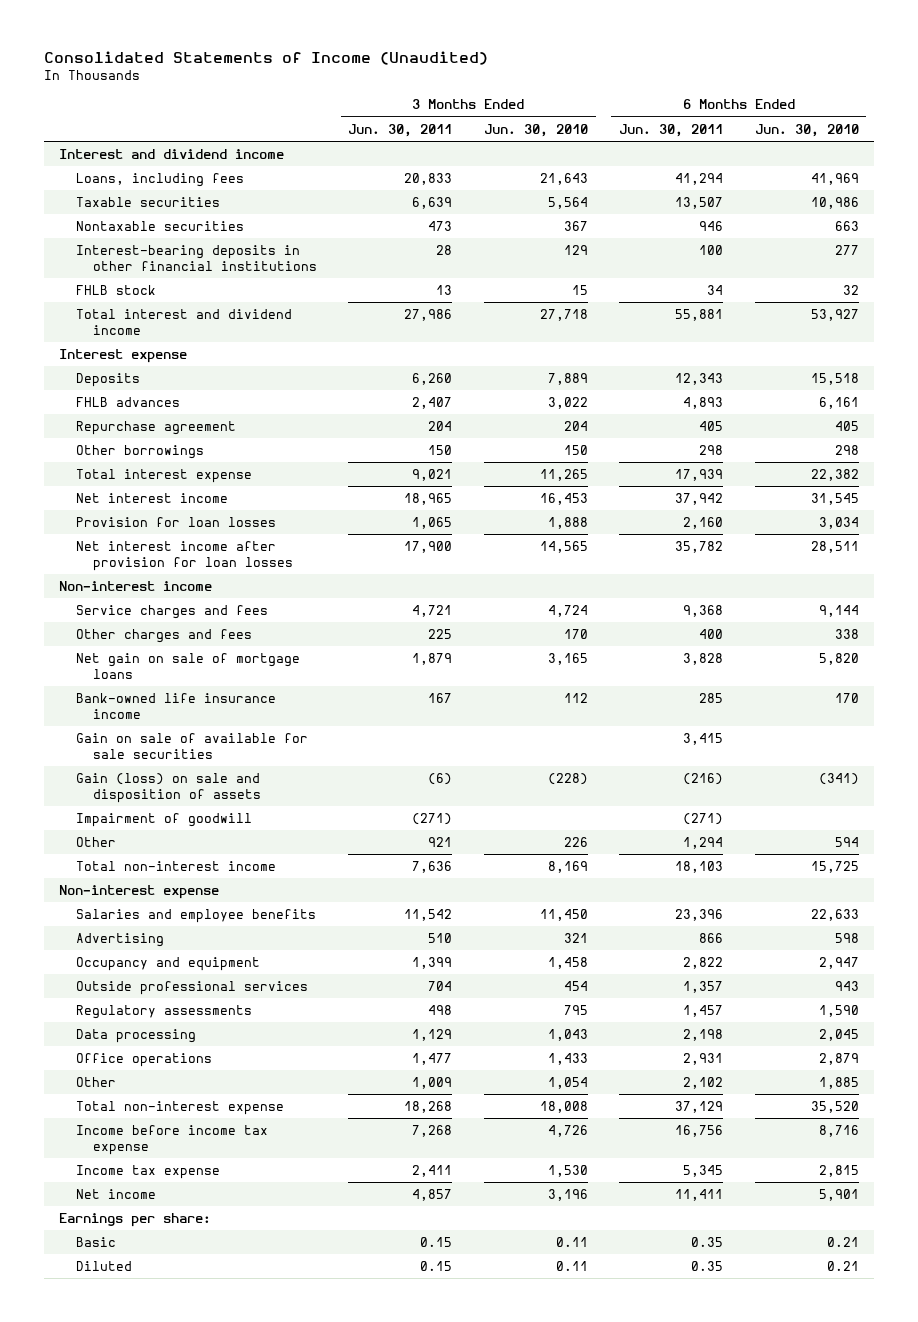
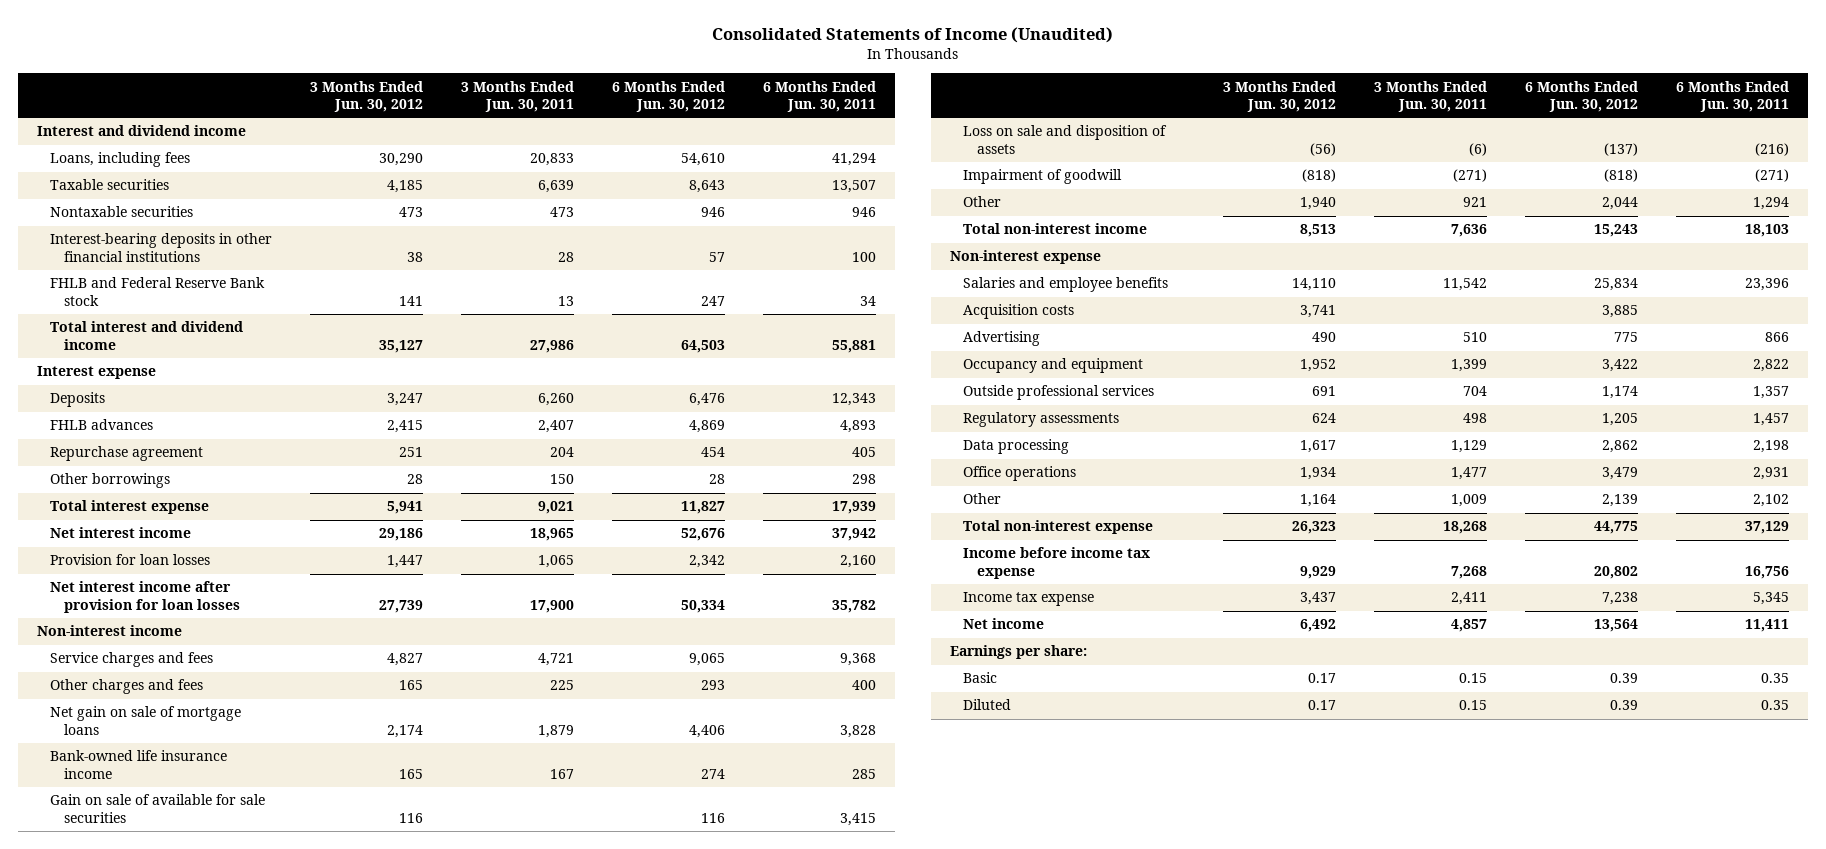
- | 3 Months Ended Jun. 30, 2011 | 3 Months Ended Jun. 30, 2010 | 6 Months Ended Jun. 30, 2011 | 6 Months Ended Jun. 30, 2010
+ | 3 Months Ended Jun. 30, 2012 | 3 Months Ended Jun. 30, 2011 | 6 Months Ended Jun. 30, 2012 | 6 Months Ended Jun. 30, 2011
- FHLB stock | 13 | 15 | 34 | 32
+ FHLB and Federal Reserve Bank stock | 141 | 13 | 247 | 34
- Gain (loss) on sale and disposition of assets | (6) | (228) | (216) | (341)
+ Loss on sale and disposition of assets | (56) | (6) | (137) | (216)
+ Acquisition costs | 3,741 | | 3,885 |

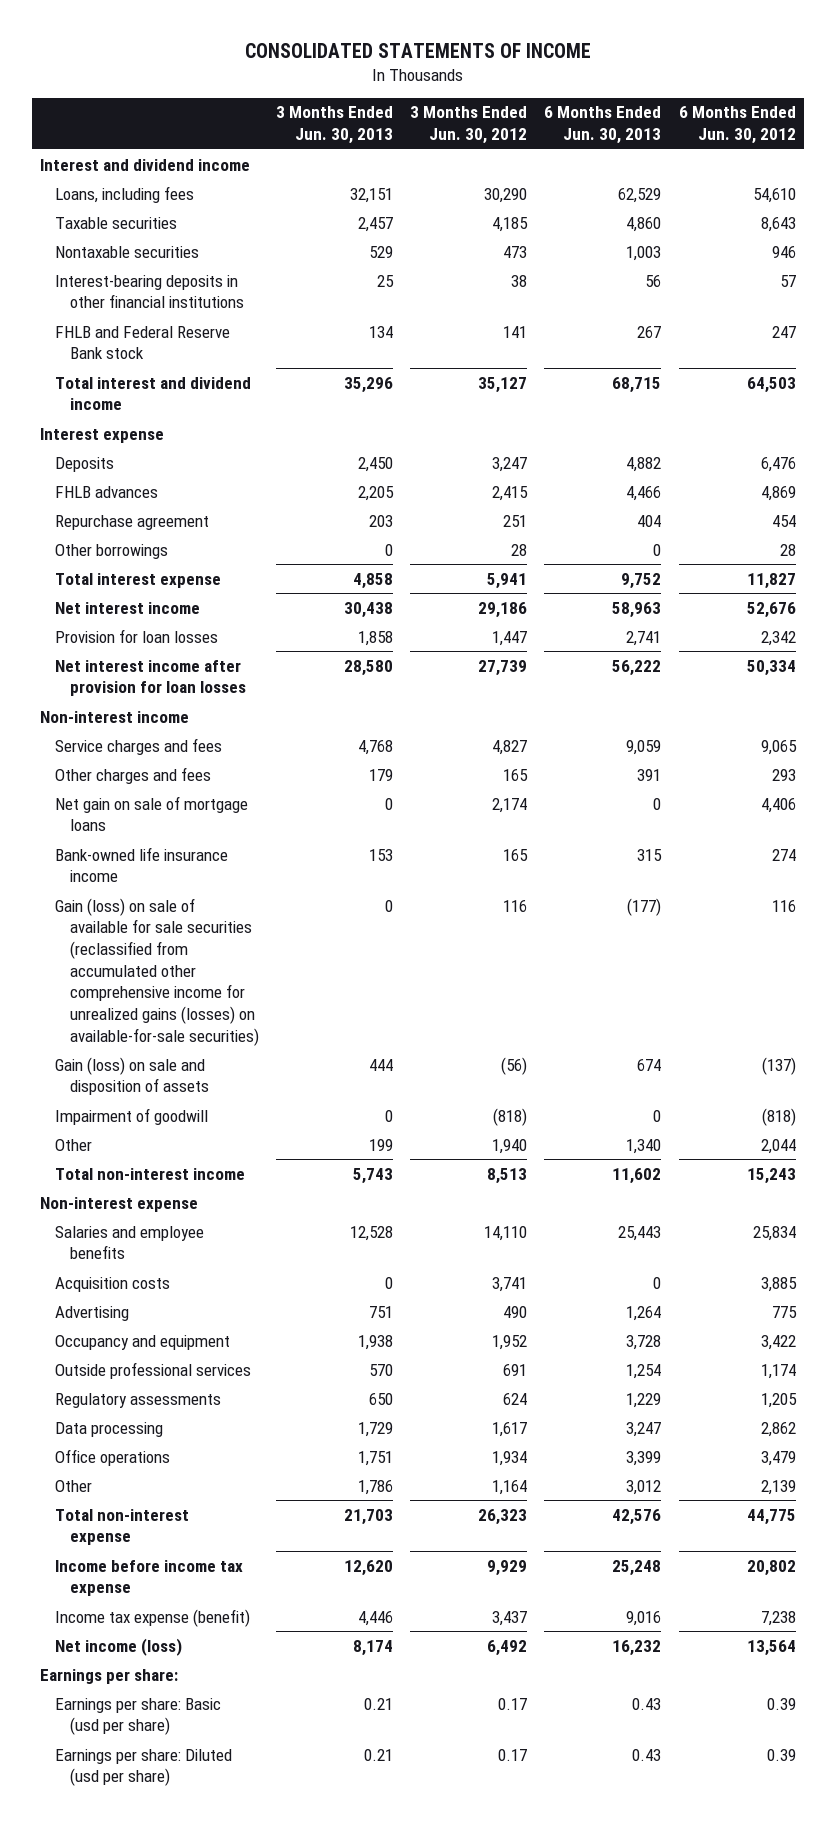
- Consolidated Statements of Income (Unaudited)
+ CONSOLIDATED STATEMENTS OF INCOME
- | 3 Months Ended Jun. 30, 2012 | 3 Months Ended Jun. 30, 2011 | 6 Months Ended Jun. 30, 2012 | 6 Months Ended Jun. 30, 2011
+ | 3 Months Ended Jun. 30, 2013 | 3 Months Ended Jun. 30, 2012 | 6 Months Ended Jun. 30, 2013 | 6 Months Ended Jun. 30, 2012
- Gain on sale of available for sale securities | 116 | | 116 | 3,415
- Loss on sale and disposition of assets | (56) | (6) | (137) | (216)
+ Gain (loss) on sale of available for sale securities (reclassified from accumulated other comprehensive income for unrealized gains (losses) on available-for-sale securities) | 0 | 116 | (177) | 116
+ Gain (loss) on sale and disposition of assets | 444 | (56) | 674 | (137)
- Income tax expense | 3,437 | 2,411 | 7,238 | 5,345
- Net income | 6,492 | 4,857 | 13,564 | 11,411
+ Income tax expense (benefit) | 4,446 | 3,437 | 9,016 | 7,238
+ Net income (loss) | 8,174 | 6,492 | 16,232 | 13,564
- Basic | 0.17 | 0.15 | 0.39 | 0.35
- Diluted | 0.17 | 0.15 | 0.39 | 0.35
+ Earnings per share: Basic (usd per share) | 0.21 | 0.17 | 0.43 | 0.39
+ Earnings per share: Diluted (usd per share) | 0.21 | 0.17 | 0.43 | 0.39

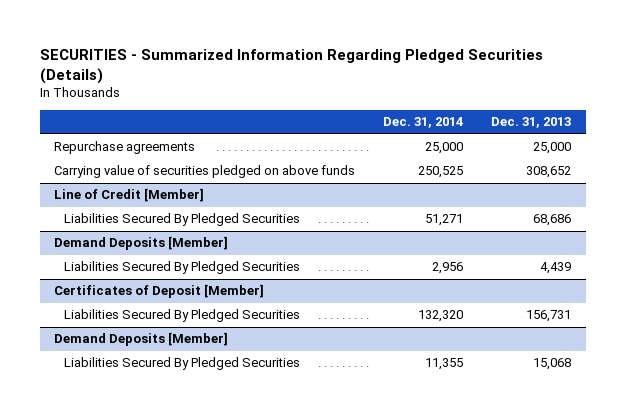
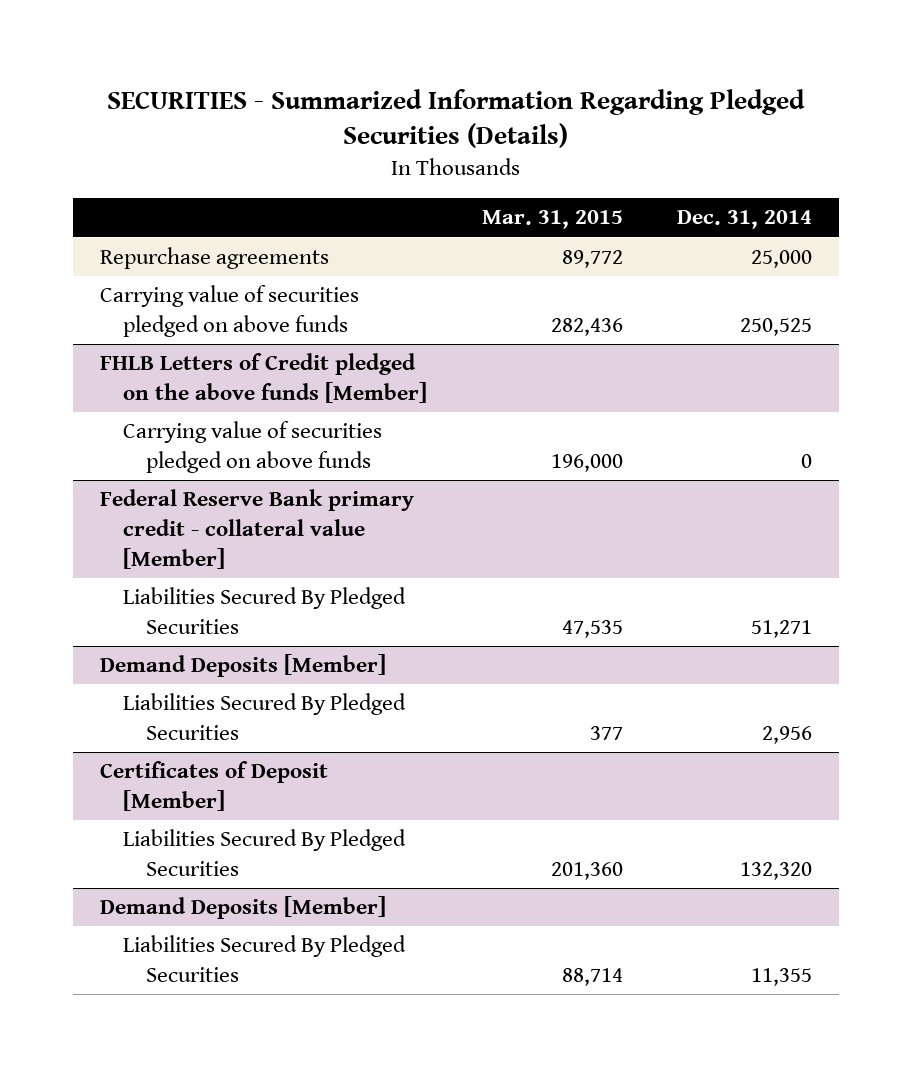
- | Dec. 31, 2014 | Dec. 31, 2013
+ | Mar. 31, 2015 | Dec. 31, 2014
- Line of Credit [Member]
+ FHLB Letters of Credit pledged on the above funds [Member]
+ Carrying value of securities pledged on above funds | 196,000 | 0
+ Federal Reserve Bank primary credit - collateral value [Member]

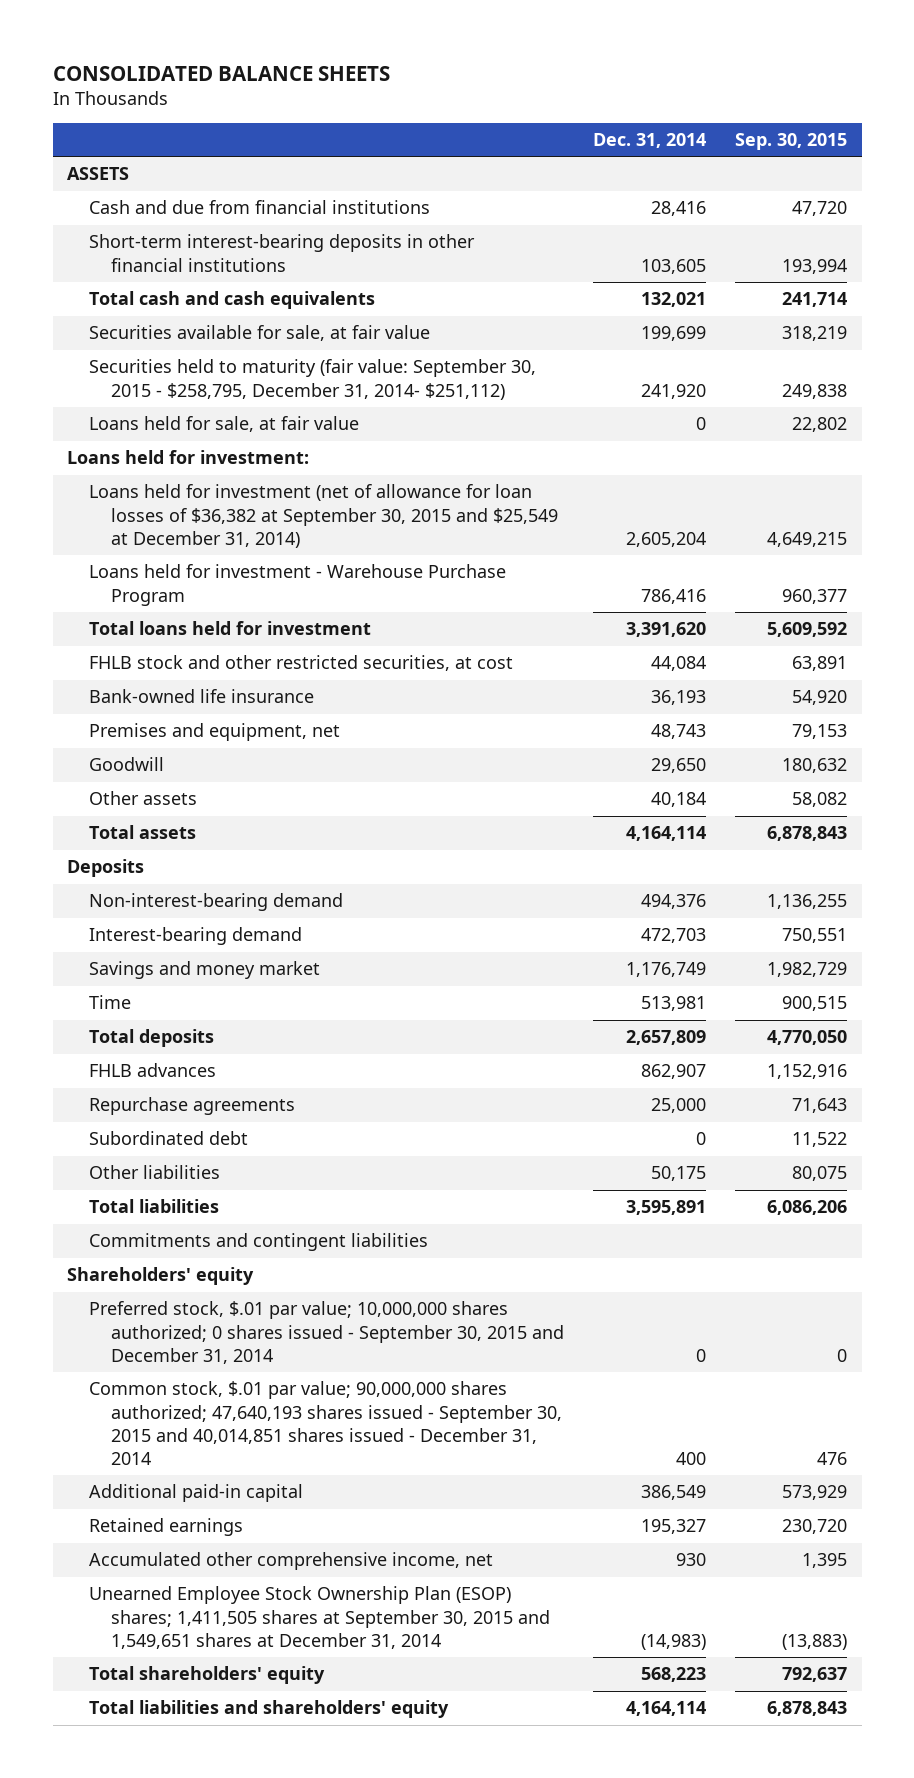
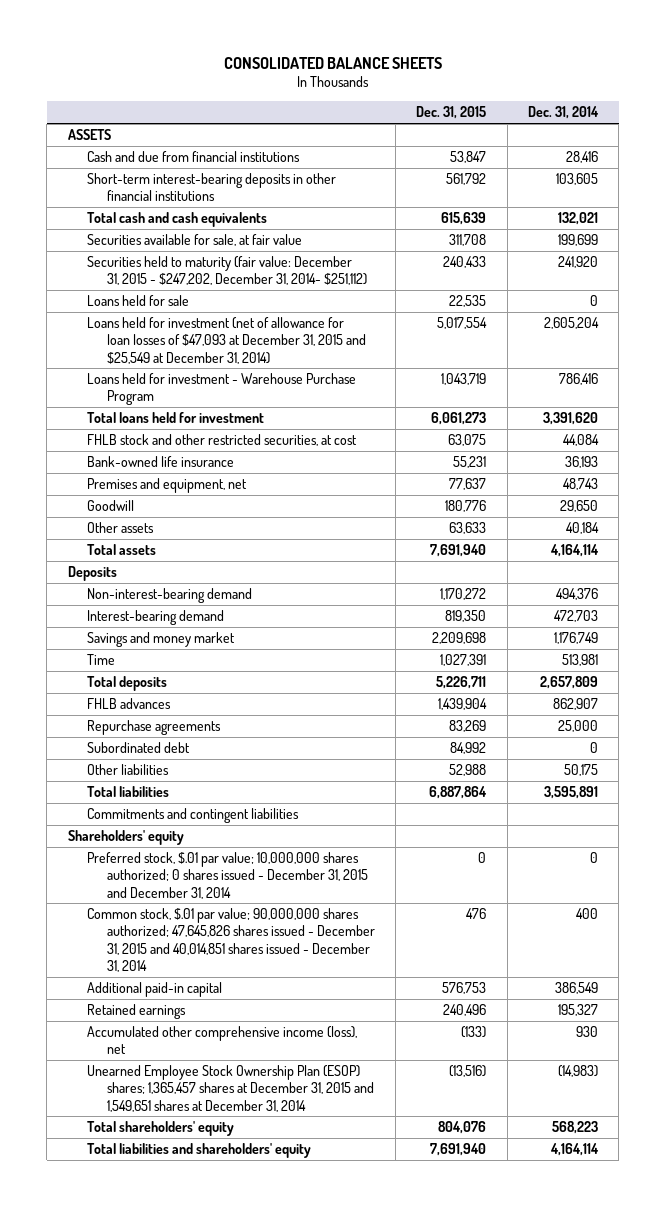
- | Dec. 31, 2014 | Sep. 30, 2015
+ | Dec. 31, 2015 | Dec. 31, 2014
- Securities held to maturity (fair value: September 30, 2015 - $258,795, December 31, 2014- $251,112) | 241,920 | 249,838
- Loans held for sale, at fair value | 0 | 22,802
- Loans held for investment:
- Loans held for investment (net of allowance for loan losses of $36,382 at September 30, 2015 and $25,549 at December 31, 2014) | 2,605,204 | 4,649,215
+ Securities held to maturity (fair value: December 31, 2015 - $247,202, December 31, 2014- $251,112) | 240,433 | 241,920
+ Loans held for sale | 22,535 | 0
+ Loans held for investment (net of allowance for loan losses of $47,093 at December 31, 2015 and $25,549 at December 31, 2014) | 5,017,554 | 2,605,204
- Preferred stock, $.01 par value; 10,000,000 shares authorized; 0 shares issued - September 30, 2015 and December 31, 2014 | 0 | 0
- Common stock, $.01 par value; 90,000,000 shares authorized; 47,640,193 shares issued - September 30, 2015 and 40,014,851 shares issued - December 31, 2014 | 400 | 476
+ Preferred stock, $.01 par value; 10,000,000 shares authorized; 0 shares issued - December 31, 2015 and December 31, 2014 | 0 | 0
+ Common stock, $.01 par value; 90,000,000 shares authorized; 47,645,826 shares issued - December 31, 2015 and 40,014,851 shares issued - December 31, 2014 | 476 | 400
- Accumulated other comprehensive income, net | 930 | 1,395
- Unearned Employee Stock Ownership Plan (ESOP) shares; 1,411,505 shares at September 30, 2015 and 1,549,651 shares at December 31, 2014 | (14,983) | (13,883)
+ Accumulated other comprehensive income (loss), net | (133) | 930
+ Unearned Employee Stock Ownership Plan (ESOP) shares; 1,365,457 shares at December 31, 2015 and 1,549,651 shares at December 31, 2014 | (13,516) | (14,983)

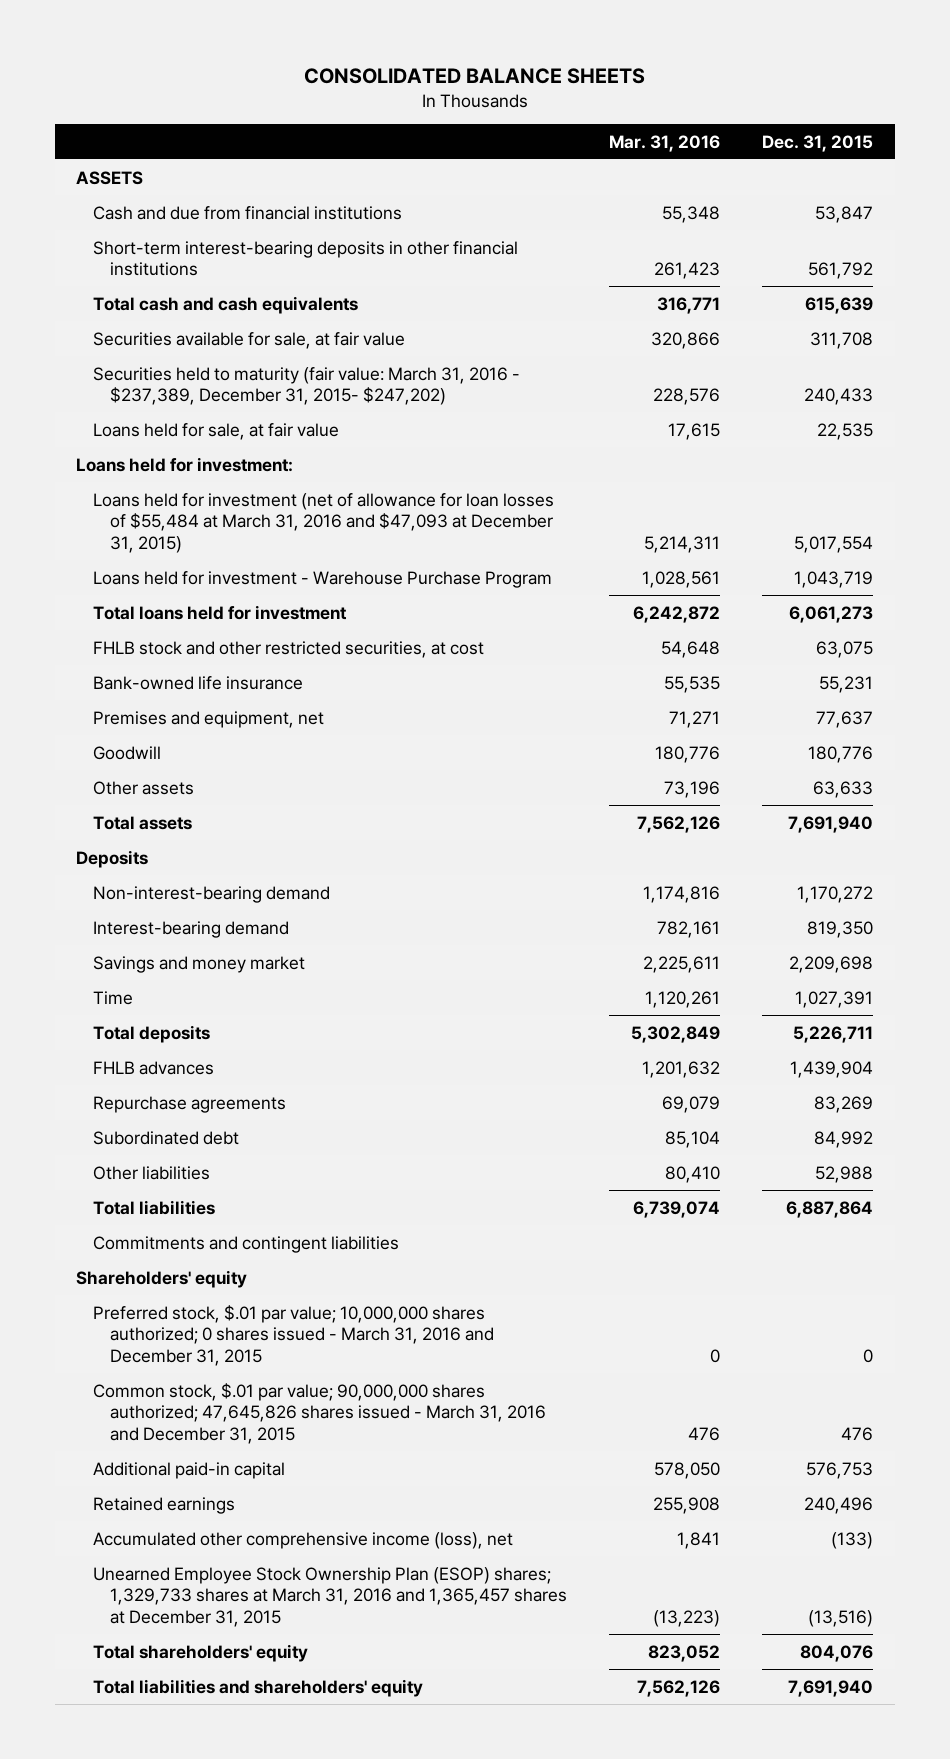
- | Dec. 31, 2015 | Dec. 31, 2014
+ | Mar. 31, 2016 | Dec. 31, 2015
- Securities held to maturity (fair value: December 31, 2015 - $247,202, December 31, 2014- $251,112) | 240,433 | 241,920
- Loans held for sale | 22,535 | 0
- Loans held for investment (net of allowance for loan losses of $47,093 at December 31, 2015 and $25,549 at December 31, 2014) | 5,017,554 | 2,605,204
+ Securities held to maturity (fair value: March 31, 2016 - $237,389, December 31, 2015- $247,202) | 228,576 | 240,433
+ Loans held for sale, at fair value | 17,615 | 22,535
+ Loans held for investment:
+ Loans held for investment (net of allowance for loan losses of $55,484 at March 31, 2016 and $47,093 at December 31, 2015) | 5,214,311 | 5,017,554
- Preferred stock, $.01 par value; 10,000,000 shares authorized; 0 shares issued - December 31, 2015 and December 31, 2014 | 0 | 0
- Common stock, $.01 par value; 90,000,000 shares authorized; 47,645,826 shares issued - December 31, 2015 and 40,014,851 shares issued - December 31, 2014 | 476 | 400
+ Preferred stock, $.01 par value; 10,000,000 shares authorized; 0 shares issued - March 31, 2016 and December 31, 2015 | 0 | 0
+ Common stock, $.01 par value; 90,000,000 shares authorized; 47,645,826 shares issued - March 31, 2016 and December 31, 2015 | 476 | 476
- Unearned Employee Stock Ownership Plan (ESOP) shares; 1,365,457 shares at December 31, 2015 and 1,549,651 shares at December 31, 2014 | (13,516) | (14,983)
+ Unearned Employee Stock Ownership Plan (ESOP) shares; 1,329,733 shares at March 31, 2016 and 1,365,457 shares at December 31, 2015 | (13,223) | (13,516)

